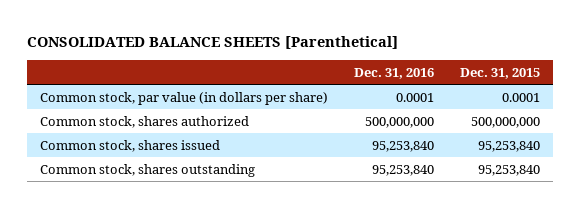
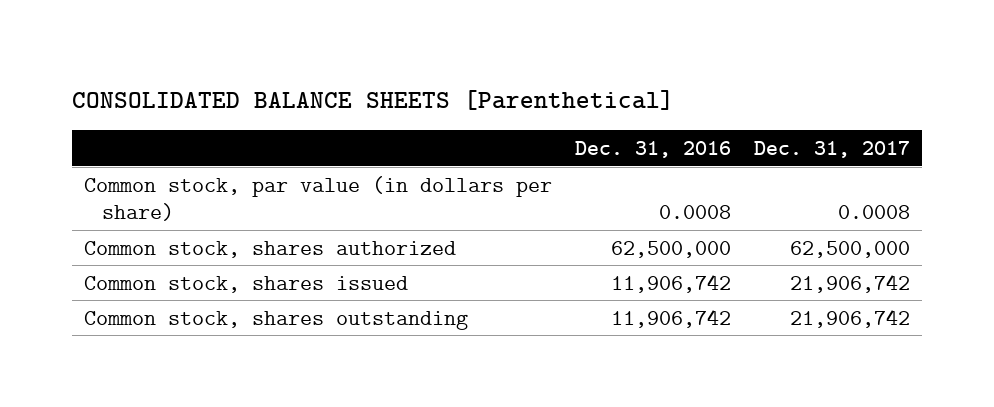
- | Dec. 31, 2016 | Dec. 31, 2015
+ | Dec. 31, 2016 | Dec. 31, 2017
- Common stock, par value (in dollars per share) | 0.0001 | 0.0001
- Common stock, shares authorized | 500,000,000 | 500,000,000
- Common stock, shares issued | 95,253,840 | 95,253,840
- Common stock, shares outstanding | 95,253,840 | 95,253,840
+ Common stock, par value (in dollars per share) | 0.0008 | 0.0008
+ Common stock, shares authorized | 62,500,000 | 62,500,000
+ Common stock, shares issued | 11,906,742 | 21,906,742
+ Common stock, shares outstanding | 11,906,742 | 21,906,742

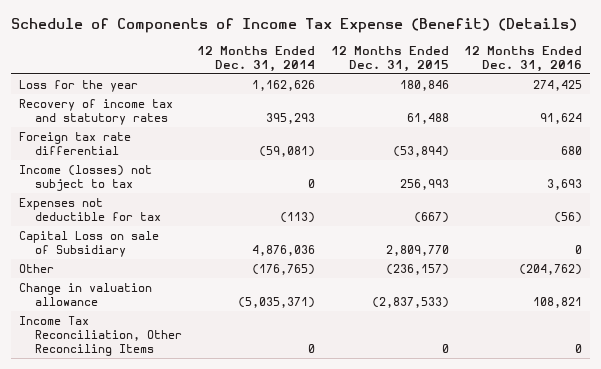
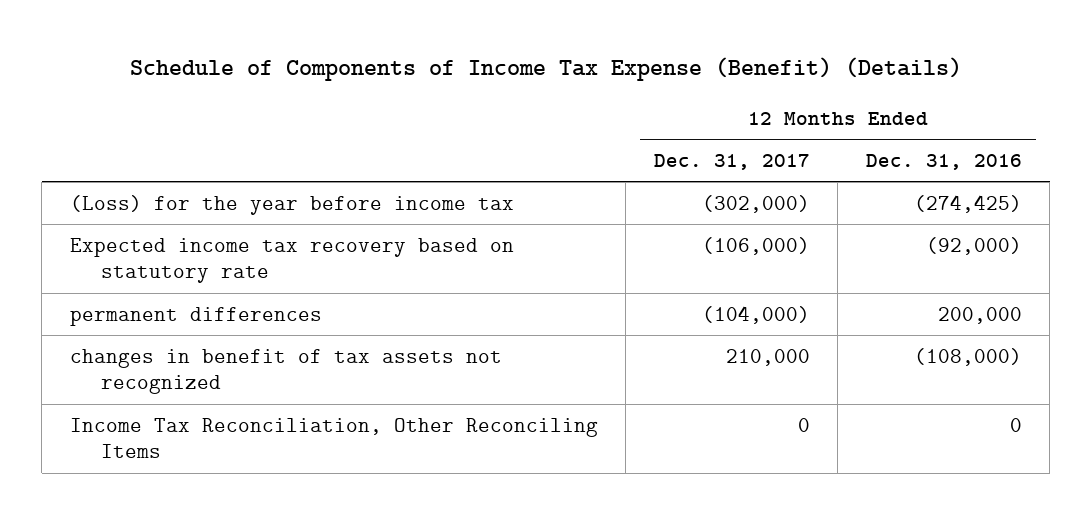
- | 12 Months Ended Dec. 31, 2014 | 12 Months Ended Dec. 31, 2015 | 12 Months Ended Dec. 31, 2016
+ | 12 Months Ended Dec. 31, 2017 | 12 Months Ended Dec. 31, 2016
- Loss for the year | 1,162,626 | 180,846 | 274,425
- Recovery of income tax and statutory rates | 395,293 | 61,488 | 91,624
- Foreign tax rate differential | (59,081) | (53,894) | 680
- Income (losses) not subject to tax | 0 | 256,993 | 3,693
- Expenses not deductible for tax | (113) | (667) | (56)
- Capital Loss on sale of Subsidiary | 4,876,036 | 2,809,770 | 0
- Other | (176,765) | (236,157) | (204,762)
- Change in valuation allowance | (5,035,371) | (2,837,533) | 108,821
+ (Loss) for the year before income tax | (302,000) | (274,425)
+ Expected income tax recovery based on statutory rate | (106,000) | (92,000)
+ permanent differences | (104,000) | 200,000
+ changes in benefit of tax assets not recognized | 210,000 | (108,000)

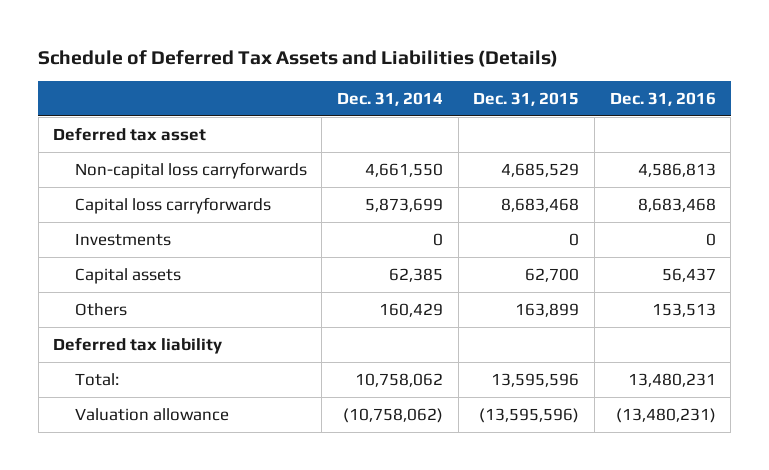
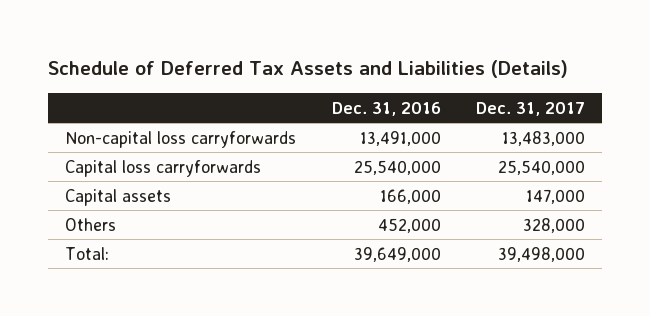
- | Dec. 31, 2014 | Dec. 31, 2015 | Dec. 31, 2016
+ | Dec. 31, 2016 | Dec. 31, 2017
- Deferred tax asset
- Non-capital loss carryforwards | 4,661,550 | 4,685,529 | 4,586,813
- Capital loss carryforwards | 5,873,699 | 8,683,468 | 8,683,468
- Investments | 0 | 0 | 0
- Capital assets | 62,385 | 62,700 | 56,437
- Others | 160,429 | 163,899 | 153,513
- Deferred tax liability
- Total: | 10,758,062 | 13,595,596 | 13,480,231
- Valuation allowance | (10,758,062) | (13,595,596) | (13,480,231)
+ Non-capital loss carryforwards | 13,491,000 | 13,483,000
+ Capital loss carryforwards | 25,540,000 | 25,540,000
+ Capital assets | 166,000 | 147,000
+ Others | 452,000 | 328,000
+ Total: | 39,649,000 | 39,498,000

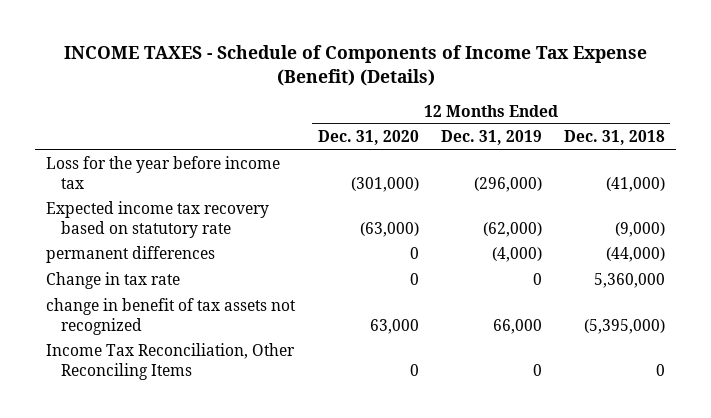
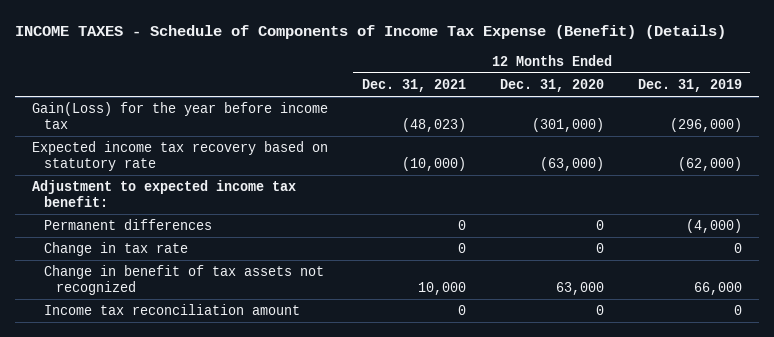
- | 12 Months Ended Dec. 31, 2020 | 12 Months Ended Dec. 31, 2019 | 12 Months Ended Dec. 31, 2018
+ | 12 Months Ended Dec. 31, 2021 | 12 Months Ended Dec. 31, 2020 | 12 Months Ended Dec. 31, 2019
- Loss for the year before income tax | (301,000) | (296,000) | (41,000)
+ Gain(Loss) for the year before income tax | (48,023) | (301,000) | (296,000)
- permanent differences | 0 | (4,000) | (44,000)
+ Adjustment to expected income tax benefit:
+ Permanent differences | 0 | 0 | (4,000)
- change in benefit of tax assets not recognized | 63,000 | 66,000 | (5,395,000)
- Income Tax Reconciliation, Other Reconciling Items | 0 | 0 | 0
+ Change in benefit of tax assets not recognized | 10,000 | 63,000 | 66,000
+ Income tax reconciliation amount | 0 | 0 | 0

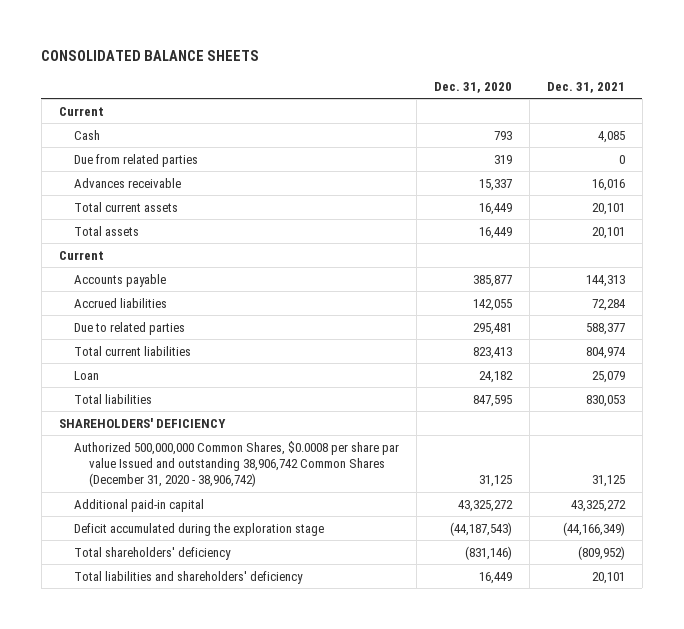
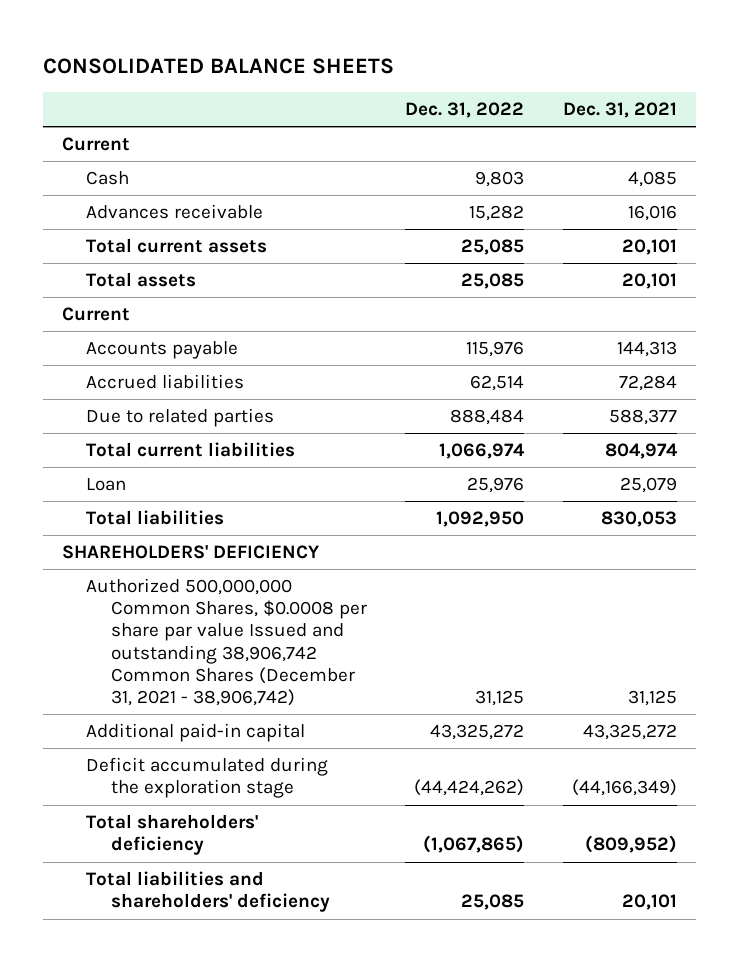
- | Dec. 31, 2020 | Dec. 31, 2021
+ | Dec. 31, 2022 | Dec. 31, 2021
- Due from related parties | 319 | 0
- Authorized 500,000,000 Common Shares, $0.0008 per share par value Issued and outstanding 38,906,742 Common Shares (December 31, 2020 - 38,906,742) | 31,125 | 31,125
+ Authorized 500,000,000 Common Shares, $0.0008 per share par value Issued and outstanding 38,906,742 Common Shares (December 31, 2021 - 38,906,742) | 31,125 | 31,125

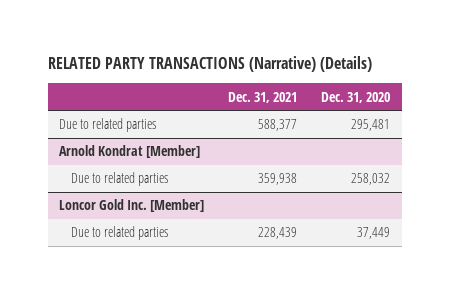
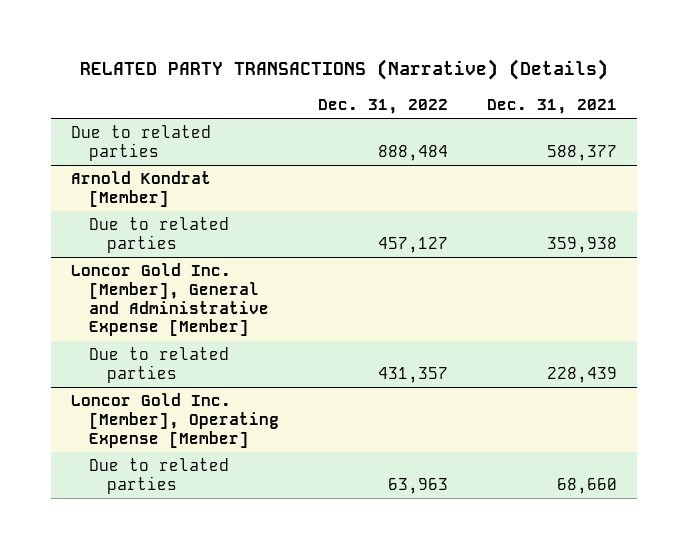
- | Dec. 31, 2021 | Dec. 31, 2020
+ | Dec. 31, 2022 | Dec. 31, 2021
- Loncor Gold Inc. [Member]
+ Loncor Gold Inc. [Member], General and Administrative Expense [Member]
+ Loncor Gold Inc. [Member], Operating Expense [Member]
+ Due to related parties | 63,963 | 68,660

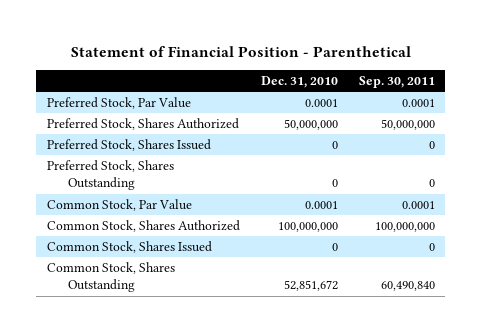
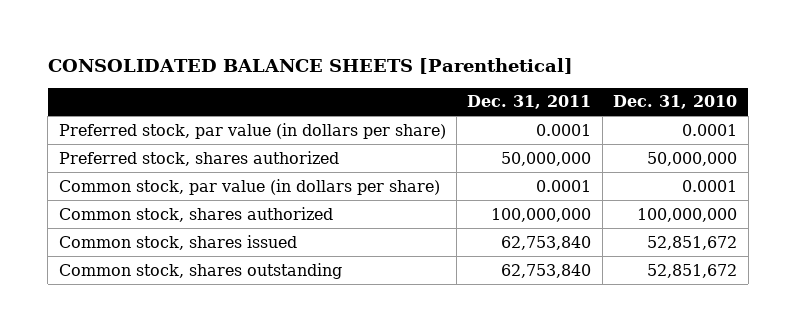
- Statement of Financial Position - Parenthetical
+ CONSOLIDATED BALANCE SHEETS [Parenthetical]
- | Dec. 31, 2010 | Sep. 30, 2011
+ | Dec. 31, 2011 | Dec. 31, 2010
- Preferred Stock, Par Value | 0.0001 | 0.0001
- Preferred Stock, Shares Authorized | 50,000,000 | 50,000,000
- Preferred Stock, Shares Issued | 0 | 0
- Preferred Stock, Shares Outstanding | 0 | 0
- Common Stock, Par Value | 0.0001 | 0.0001
- Common Stock, Shares Authorized | 100,000,000 | 100,000,000
- Common Stock, Shares Issued | 0 | 0
- Common Stock, Shares Outstanding | 52,851,672 | 60,490,840
+ Preferred stock, par value (in dollars per share) | 0.0001 | 0.0001
+ Preferred stock, shares authorized | 50,000,000 | 50,000,000
+ Common stock, par value (in dollars per share) | 0.0001 | 0.0001
+ Common stock, shares authorized | 100,000,000 | 100,000,000
+ Common stock, shares issued | 62,753,840 | 52,851,672
+ Common stock, shares outstanding | 62,753,840 | 52,851,672

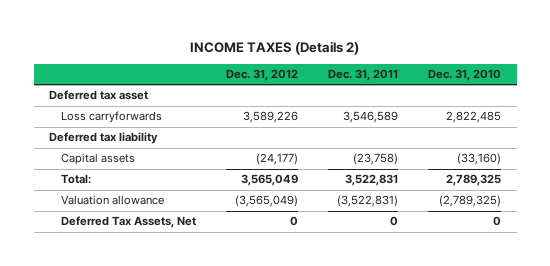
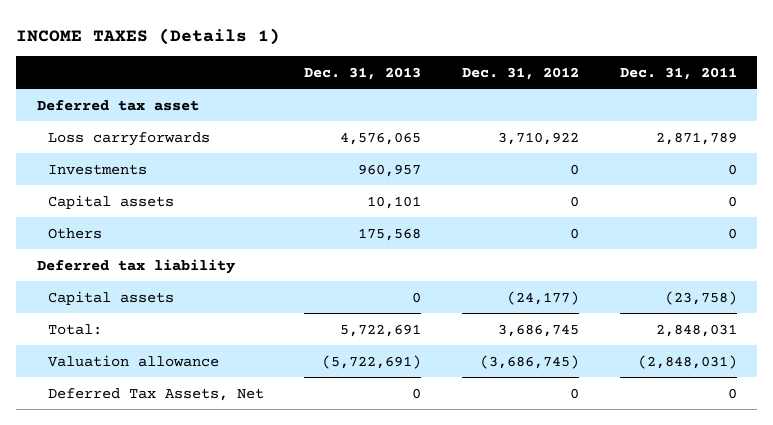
- INCOME TAXES (Details 2)
+ INCOME TAXES (Details 1)
- | Dec. 31, 2012 | Dec. 31, 2011 | Dec. 31, 2010
+ | Dec. 31, 2013 | Dec. 31, 2012 | Dec. 31, 2011
- Loss carryforwards | 3,589,226 | 3,546,589 | 2,822,485
+ Loss carryforwards | 4,576,065 | 3,710,922 | 2,871,789
+ Investments | 960,957 | 0 | 0
+ Capital assets | 10,101 | 0 | 0
+ Others | 175,568 | 0 | 0
- Total: | 3,565,049 | 3,522,831 | 2,789,325
- Valuation allowance | (3,565,049) | (3,522,831) | (2,789,325)
+ Total: | 5,722,691 | 3,686,745 | 2,848,031
+ Valuation allowance | (5,722,691) | (3,686,745) | (2,848,031)

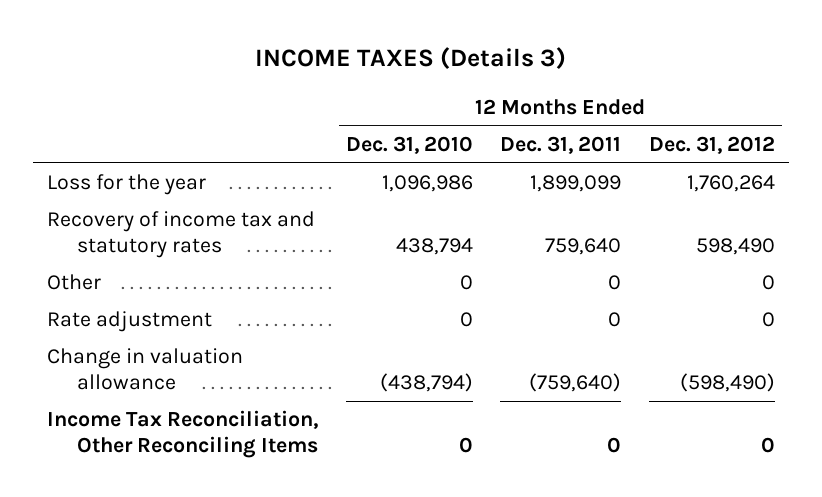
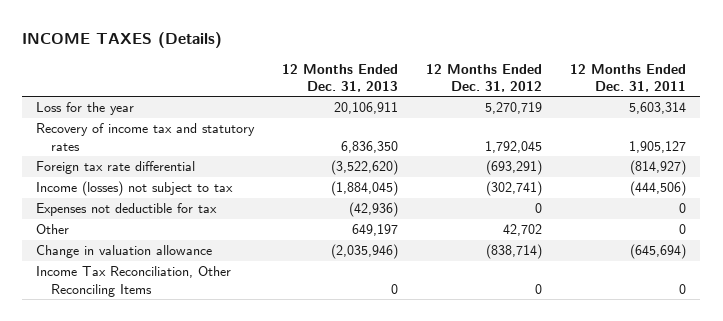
- INCOME TAXES (Details 3)
+ INCOME TAXES (Details)
- | 12 Months Ended Dec. 31, 2010 | 12 Months Ended Dec. 31, 2011 | 12 Months Ended Dec. 31, 2012
+ | 12 Months Ended Dec. 31, 2013 | 12 Months Ended Dec. 31, 2012 | 12 Months Ended Dec. 31, 2011
- Loss for the year | 1,096,986 | 1,899,099 | 1,760,264
- Recovery of income tax and statutory rates | 438,794 | 759,640 | 598,490
- Other | 0 | 0 | 0
- Rate adjustment | 0 | 0 | 0
- Change in valuation allowance | (438,794) | (759,640) | (598,490)
+ Loss for the year | 20,106,911 | 5,270,719 | 5,603,314
+ Recovery of income tax and statutory rates | 6,836,350 | 1,792,045 | 1,905,127
+ Foreign tax rate differential | (3,522,620) | (693,291) | (814,927)
+ Income (losses) not subject to tax | (1,884,045) | (302,741) | (444,506)
+ Expenses not deductible for tax | (42,936) | 0 | 0
+ Other | 649,197 | 42,702 | 0
+ Change in valuation allowance | (2,035,946) | (838,714) | (645,694)

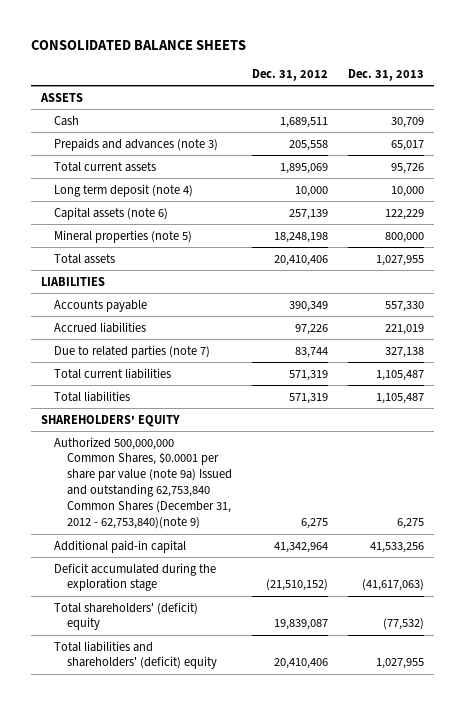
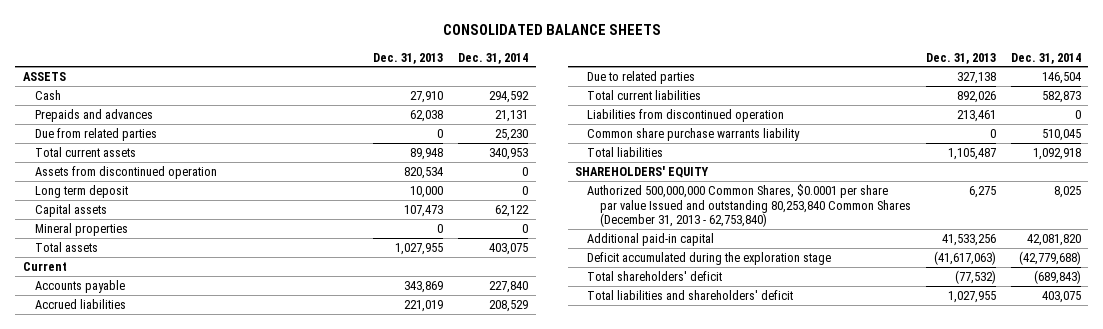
- | Dec. 31, 2012 | Dec. 31, 2013
+ | Dec. 31, 2013 | Dec. 31, 2014
- Cash | 1,689,511 | 30,709
- Prepaids and advances (note 3) | 205,558 | 65,017
- Total current assets | 1,895,069 | 95,726
- Long term deposit (note 4) | 10,000 | 10,000
- Capital assets (note 6) | 257,139 | 122,229
- Mineral properties (note 5) | 18,248,198 | 800,000
+ Cash | 27,910 | 294,592
+ Prepaids and advances | 62,038 | 21,131
+ Due from related parties | 0 | 25,230
+ Total current assets | 89,948 | 340,953
+ Assets from discontinued operation | 820,534 | 0
+ Long term deposit | 10,000 | 0
+ Capital assets | 107,473 | 62,122
+ Mineral properties | 0 | 0
- LIABILITIES
- Accounts payable | 390,349 | 557,330
+ Current
+ Accounts payable | 343,869 | 227,840
- Due to related parties (note 7) | 83,744 | 327,138
- Total current liabilities | 571,319 | 1,105,487
+ Due to related parties | 327,138 | 146,504
+ Total current liabilities | 892,026 | 582,873
+ Liabilities from discontinued operation | 213,461 | 0
+ Common share purchase warrants liability | 0 | 510,045
- Authorized 500,000,000 Common Shares, $0.0001 per share par value (note 9a) Issued and outstanding 62,753,840 Common Shares (December 31, 2012 - 62,753,840)(note 9) | 6,275 | 6,275
+ Authorized 500,000,000 Common Shares, $0.0001 per share par value Issued and outstanding 80,253,840 Common Shares (December 31, 2013 - 62,753,840) | 6,275 | 8,025
- Total shareholders' (deficit) equity | 19,839,087 | (77,532)
- Total liabilities and shareholders' (deficit) equity | 20,410,406 | 1,027,955
+ Total shareholders' deficit | (77,532) | (689,843)
+ Total liabilities and shareholders' deficit | 1,027,955 | 403,075

